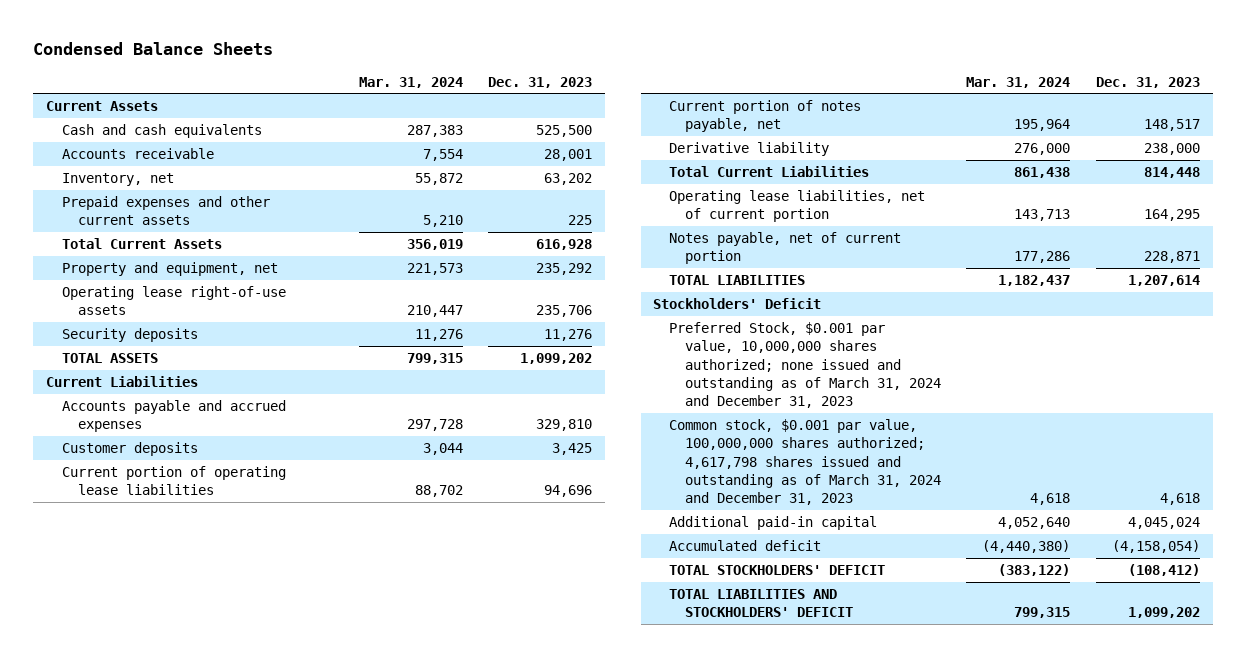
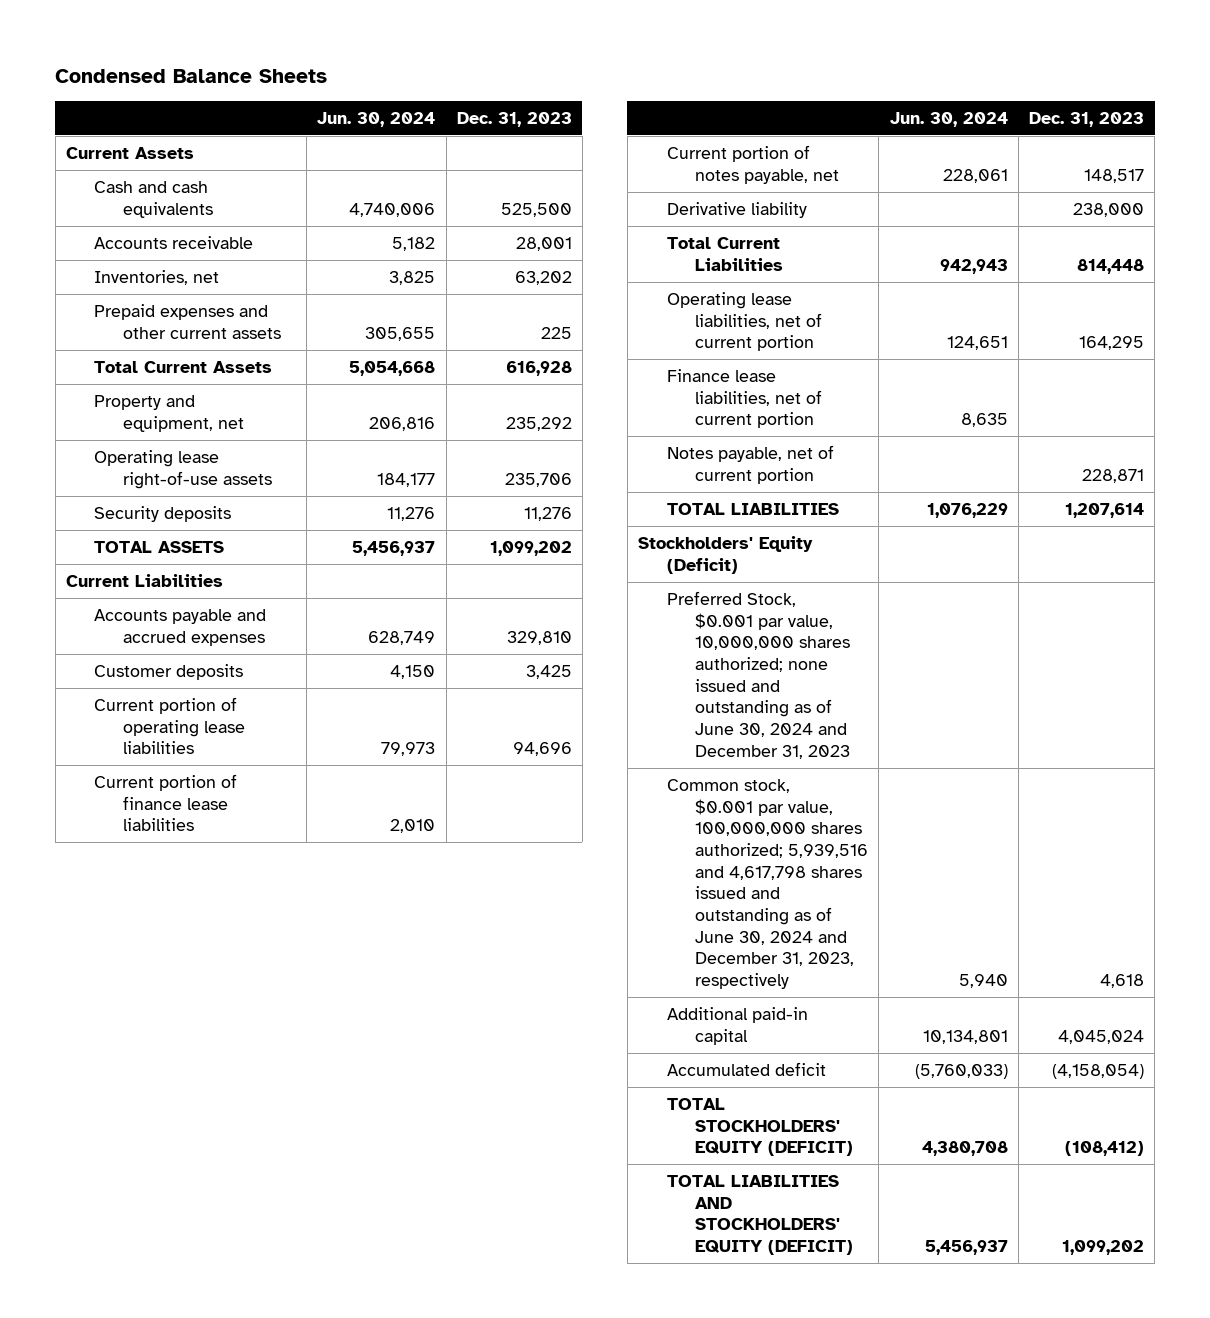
- | Mar. 31, 2024 | Dec. 31, 2023
+ | Jun. 30, 2024 | Dec. 31, 2023
- Inventory, net | 55,872 | 63,202
+ Inventories, net | 3,825 | 63,202
+ Current portion of finance lease liabilities | 2,010 |
+ Finance lease liabilities, net of current portion | 8,635 |
- Stockholders' Deficit
- Preferred Stock, $0.001 par value, 10,000,000 shares authorized; none issued and outstanding as of March 31, 2024 and December 31, 2023
- Common stock, $0.001 par value, 100,000,000 shares authorized; 4,617,798 shares issued and outstanding as of March 31, 2024 and December 31, 2023 | 4,618 | 4,618
+ Stockholders' Equity (Deficit)
+ Preferred Stock, $0.001 par value, 10,000,000 shares authorized; none issued and outstanding as of June 30, 2024 and December 31, 2023
+ Common stock, $0.001 par value, 100,000,000 shares authorized; 5,939,516 and 4,617,798 shares issued and outstanding as of June 30, 2024 and December 31, 2023, respectively | 5,940 | 4,618
- TOTAL STOCKHOLDERS' DEFICIT | (383,122) | (108,412)
- TOTAL LIABILITIES AND STOCKHOLDERS' DEFICIT | 799,315 | 1,099,202
+ TOTAL STOCKHOLDERS' EQUITY (DEFICIT) | 4,380,708 | (108,412)
+ TOTAL LIABILITIES AND STOCKHOLDERS' EQUITY (DEFICIT) | 5,456,937 | 1,099,202

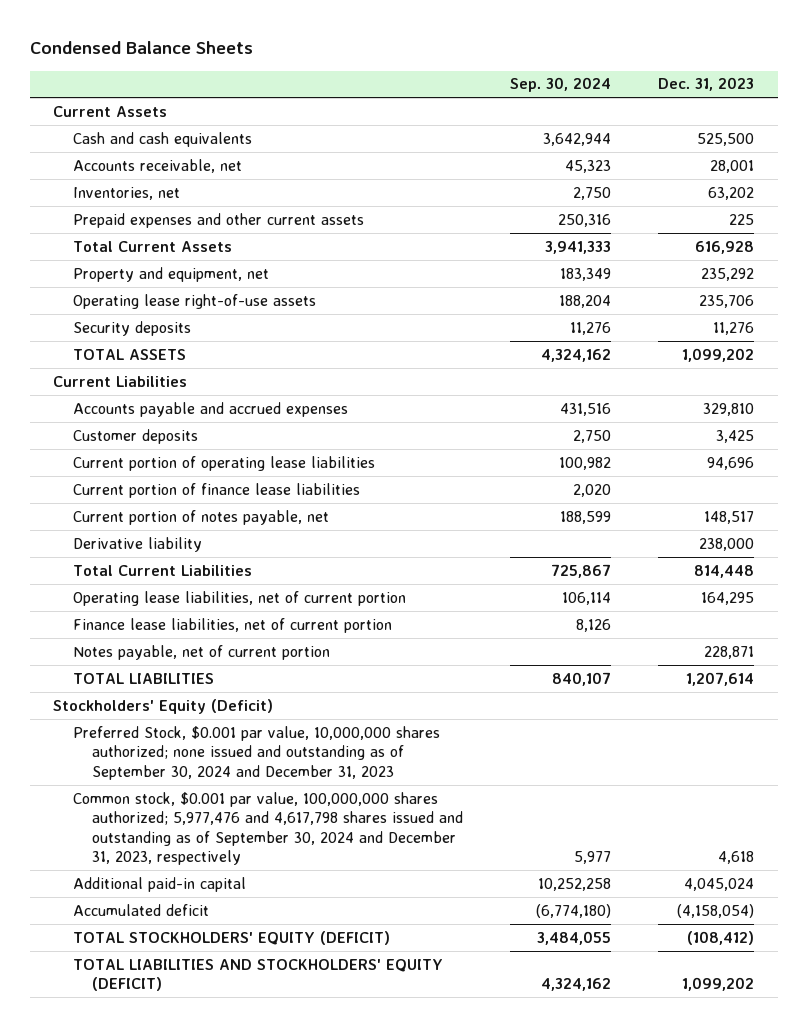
- | Jun. 30, 2024 | Dec. 31, 2023
+ | Sep. 30, 2024 | Dec. 31, 2023
- Accounts receivable | 5,182 | 28,001
+ Accounts receivable, net | 45,323 | 28,001
- Preferred Stock, $0.001 par value, 10,000,000 shares authorized; none issued and outstanding as of June 30, 2024 and December 31, 2023
- Common stock, $0.001 par value, 100,000,000 shares authorized; 5,939,516 and 4,617,798 shares issued and outstanding as of June 30, 2024 and December 31, 2023, respectively | 5,940 | 4,618
+ Preferred Stock, $0.001 par value, 10,000,000 shares authorized; none issued and outstanding as of September 30, 2024 and December 31, 2023
+ Common stock, $0.001 par value, 100,000,000 shares authorized; 5,977,476 and 4,617,798 shares issued and outstanding as of September 30, 2024 and December 31, 2023, respectively | 5,977 | 4,618

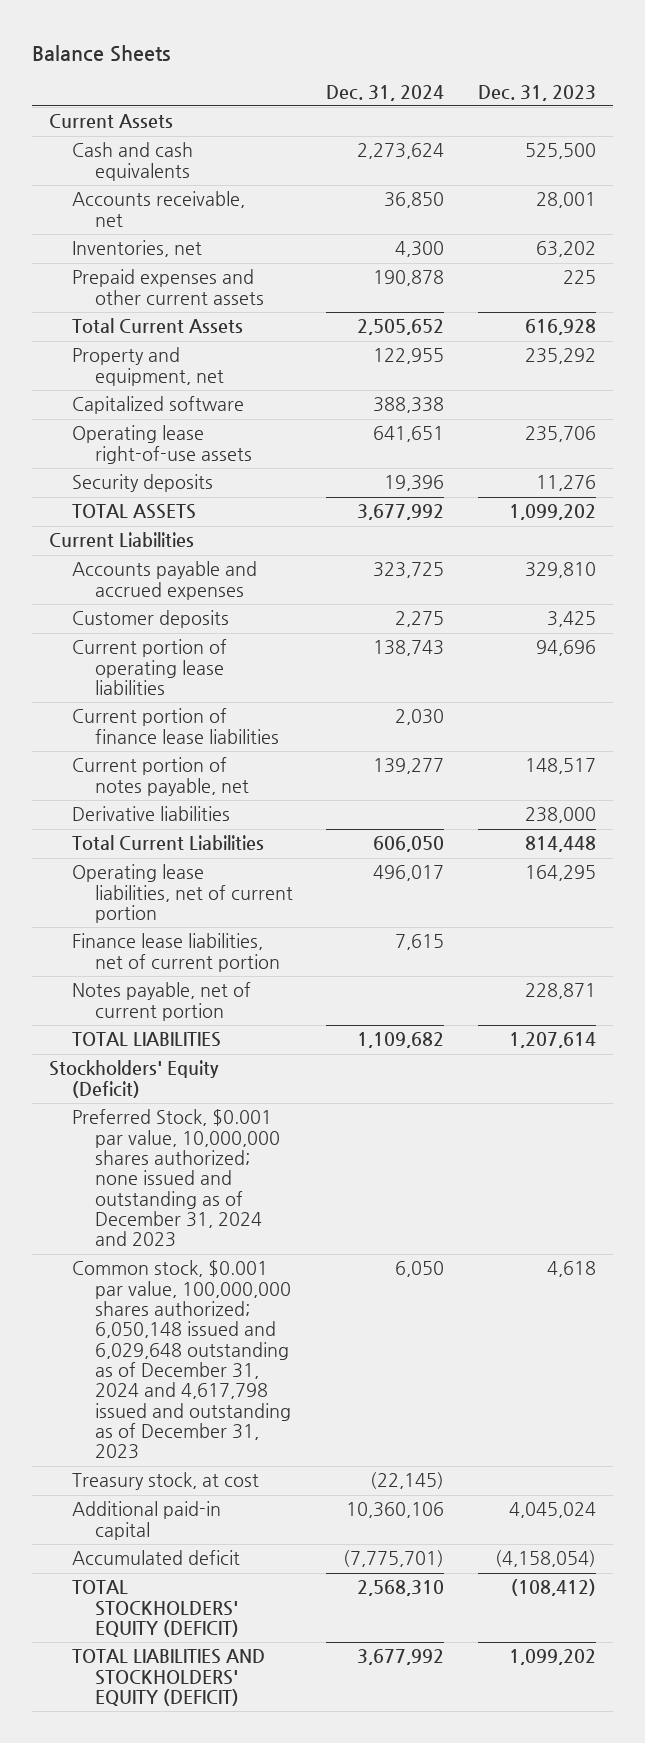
- Condensed Balance Sheets
+ Balance Sheets
- | Sep. 30, 2024 | Dec. 31, 2023
+ | Dec. 31, 2024 | Dec. 31, 2023
+ Capitalized software | 388,338 |
- Derivative liability | | 238,000
+ Derivative liabilities | | 238,000
- Preferred Stock, $0.001 par value, 10,000,000 shares authorized; none issued and outstanding as of September 30, 2024 and December 31, 2023
- Common stock, $0.001 par value, 100,000,000 shares authorized; 5,977,476 and 4,617,798 shares issued and outstanding as of September 30, 2024 and December 31, 2023, respectively | 5,977 | 4,618
+ Preferred Stock, $0.001 par value, 10,000,000 shares authorized; none issued and outstanding as of December 31, 2024 and 2023
+ Common stock, $0.001 par value, 100,000,000 shares authorized; 6,050,148 issued and 6,029,648 outstanding as of December 31, 2024 and 4,617,798 issued and outstanding as of December 31, 2023 | 6,050 | 4,618
+ Treasury stock, at cost | (22,145) |

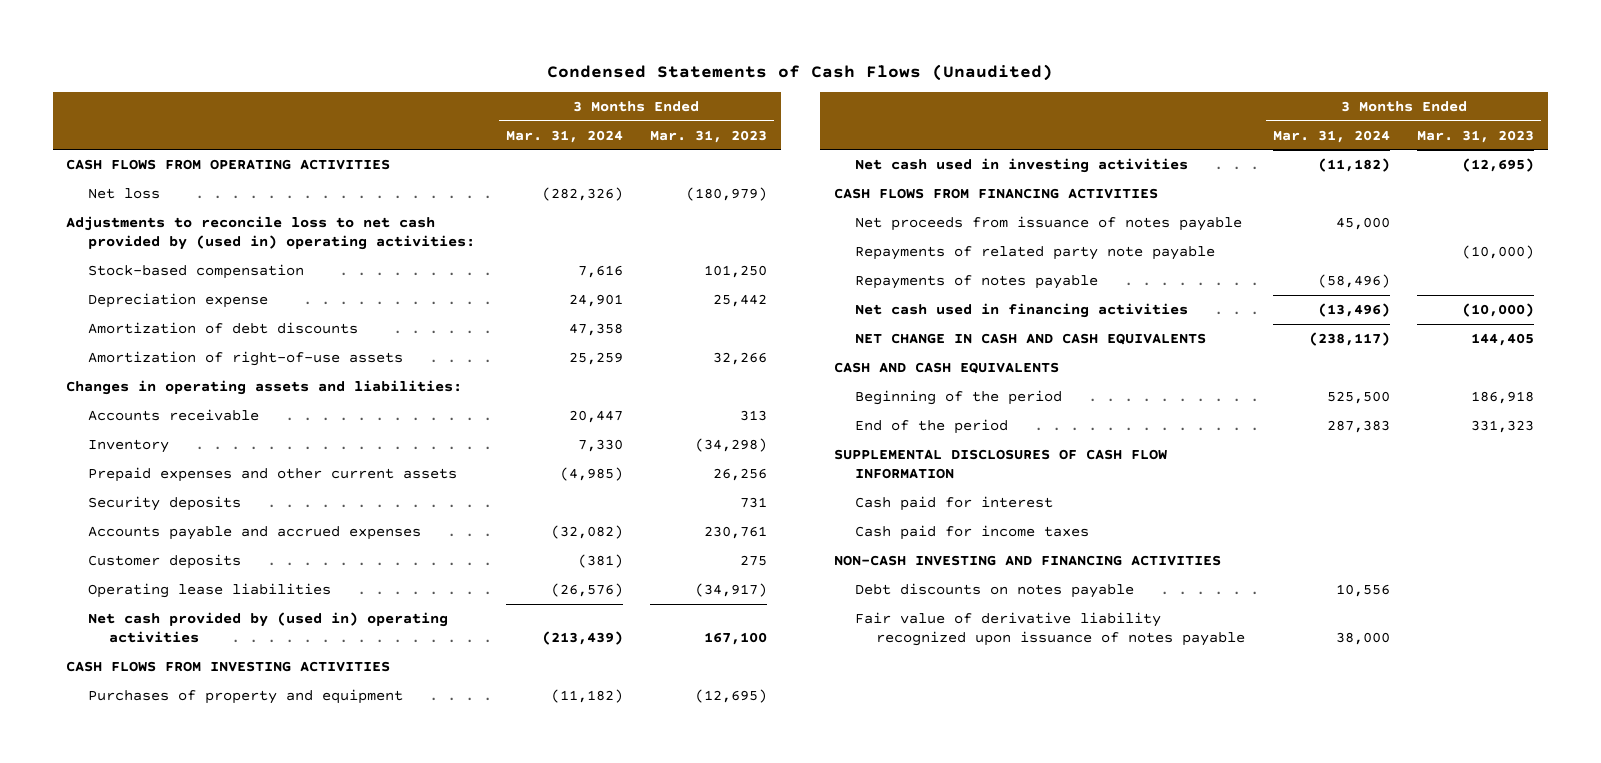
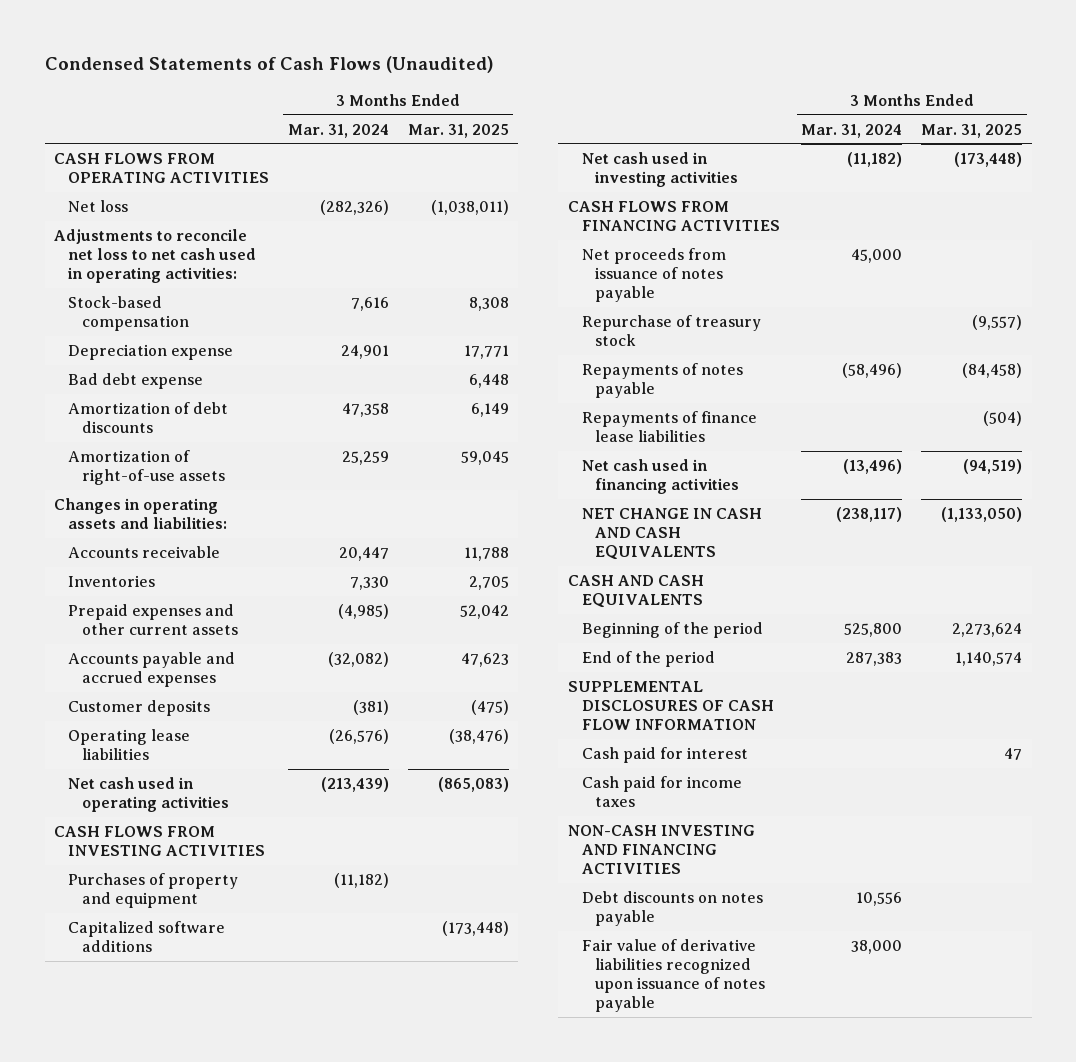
- | 3 Months Ended Mar. 31, 2024 | 3 Months Ended Mar. 31, 2023
+ | 3 Months Ended Mar. 31, 2024 | 3 Months Ended Mar. 31, 2025
- Adjustments to reconcile loss to net cash provided by (used in) operating activities:
+ Adjustments to reconcile net loss to net cash used in operating activities:
+ Bad debt expense | | 6,448
- Inventory | 7,330 | (34,298)
+ Inventories | 7,330 | 2,705
- Security deposits | | 731
- Net cash provided by (used in) operating activities | (213,439) | 167,100
+ Net cash used in operating activities | (213,439) | (865,083)
+ Capitalized software additions | | (173,448)
- Repayments of related party note payable | | (10,000)
+ Repurchase of treasury stock | | (9,557)
+ Repayments of finance lease liabilities | | (504)
- Beginning of the period | 525,500 | 186,918
+ Beginning of the period | 525,800 | 2,273,624
- Fair value of derivative liability recognized upon issuance of notes payable | 38,000 |
+ Fair value of derivative liabilities recognized upon issuance of notes payable | 38,000 |

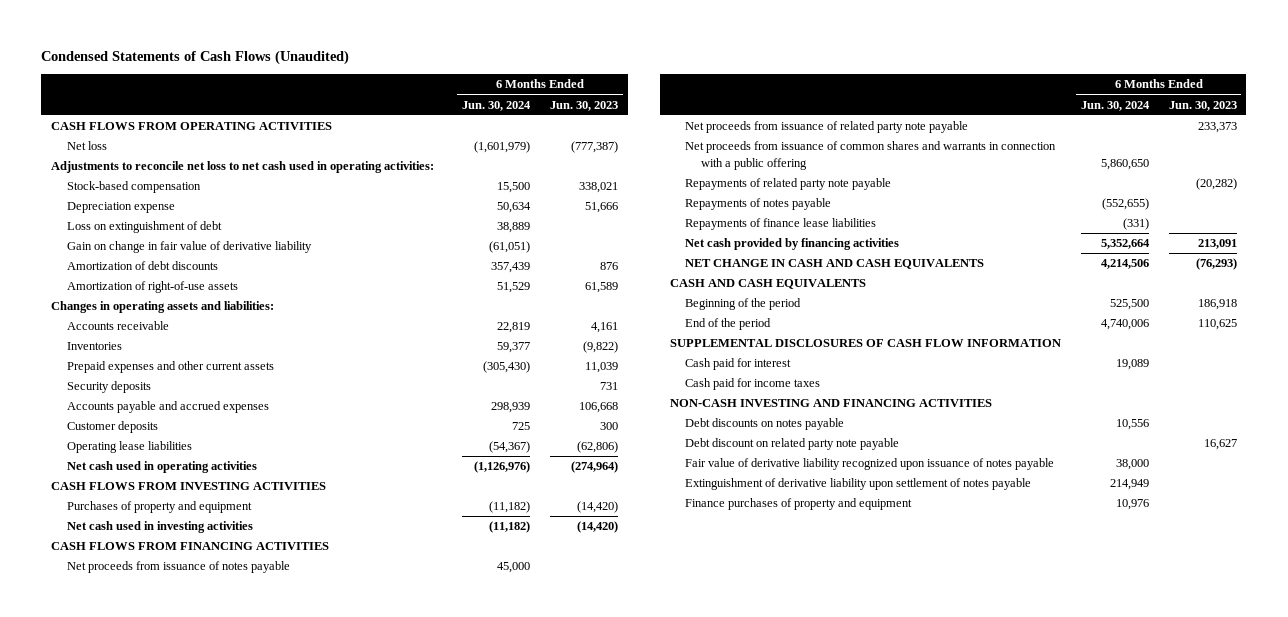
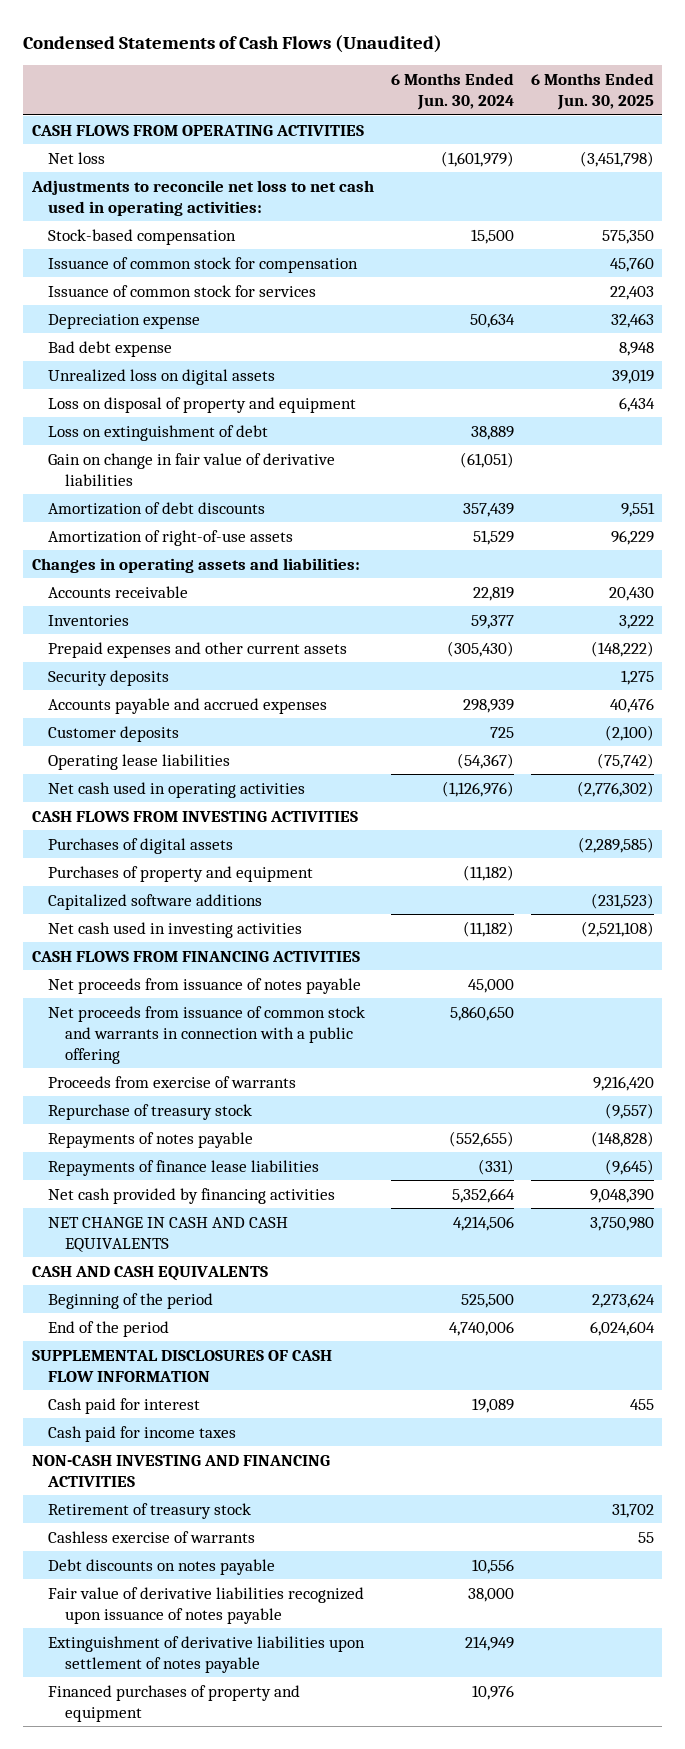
- | 6 Months Ended Jun. 30, 2024 | 6 Months Ended Jun. 30, 2023
+ | 6 Months Ended Jun. 30, 2024 | 6 Months Ended Jun. 30, 2025
+ Issuance of common stock for compensation | | 45,760
+ Issuance of common stock for services | | 22,403
+ Bad debt expense | | 8,948
+ Unrealized loss on digital assets | | 39,019
+ Loss on disposal of property and equipment | | 6,434
- Gain on change in fair value of derivative liability | (61,051) |
+ Gain on change in fair value of derivative liabilities | (61,051) |
+ Purchases of digital assets | | (2,289,585)
+ Capitalized software additions | | (231,523)
- Net proceeds from issuance of related party note payable | | 233,373
- Net proceeds from issuance of common shares and warrants in connection with a public offering | 5,860,650 |
- Repayments of related party note payable | | (20,282)
+ Net proceeds from issuance of common stock and warrants in connection with a public offering | 5,860,650 |
+ Proceeds from exercise of warrants | | 9,216,420
+ Repurchase of treasury stock | | (9,557)
+ Retirement of treasury stock | | 31,702
+ Cashless exercise of warrants | | 55
- Debt discount on related party note payable | | 16,627
- Fair value of derivative liability recognized upon issuance of notes payable | 38,000 |
- Extinguishment of derivative liability upon settlement of notes payable | 214,949 |
- Finance purchases of property and equipment | 10,976 |
+ Fair value of derivative liabilities recognized upon issuance of notes payable | 38,000 |
+ Extinguishment of derivative liabilities upon settlement of notes payable | 214,949 |
+ Financed purchases of property and equipment | 10,976 |

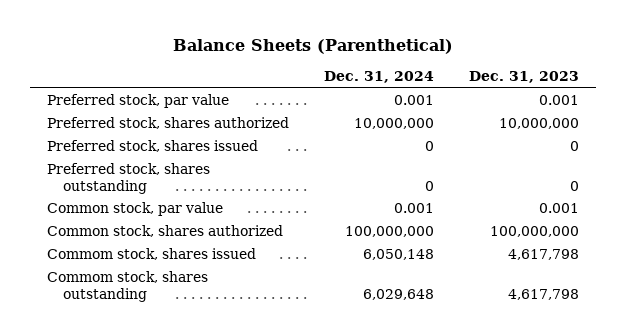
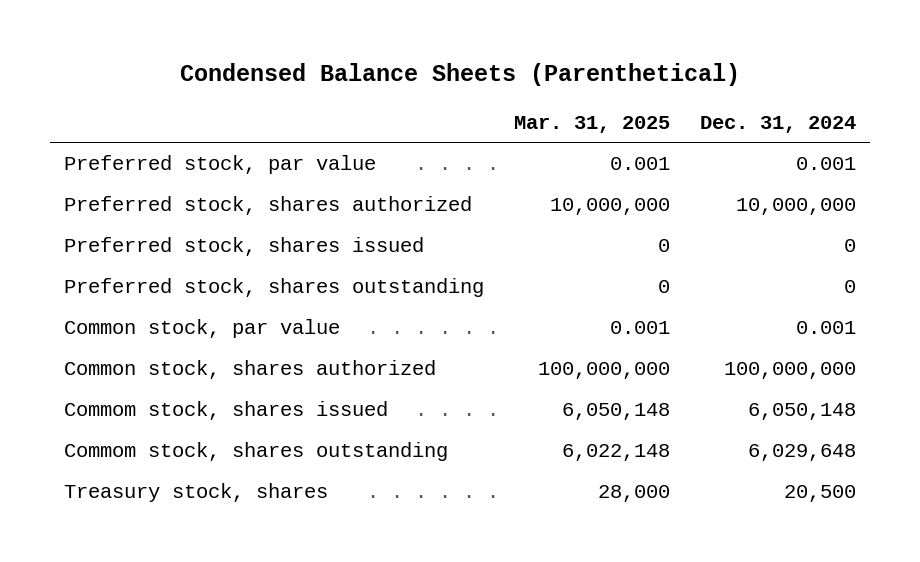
- Balance Sheets (Parenthetical)
+ Condensed Balance Sheets (Parenthetical)
- | Dec. 31, 2024 | Dec. 31, 2023
+ | Mar. 31, 2025 | Dec. 31, 2024
+ Treasury stock, shares | 28,000 | 20,500

